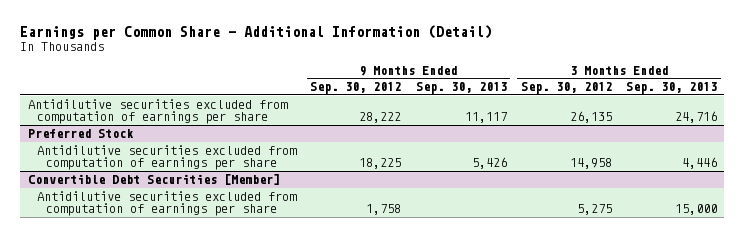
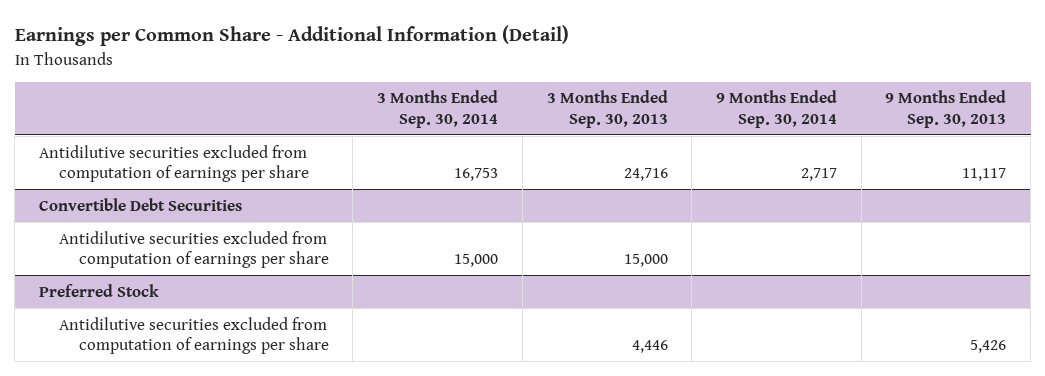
- | 9 Months Ended Sep. 30, 2012 | 9 Months Ended Sep. 30, 2013 | 3 Months Ended Sep. 30, 2012 | 3 Months Ended Sep. 30, 2013
+ | 3 Months Ended Sep. 30, 2014 | 3 Months Ended Sep. 30, 2013 | 9 Months Ended Sep. 30, 2014 | 9 Months Ended Sep. 30, 2013
+ Convertible Debt Securities
+ Antidilutive securities excluded from computation of earnings per share | 15,000 | 15,000 | |
- Convertible Debt Securities [Member]
- Antidilutive securities excluded from computation of earnings per share | 1,758 | | 5,275 | 15,000

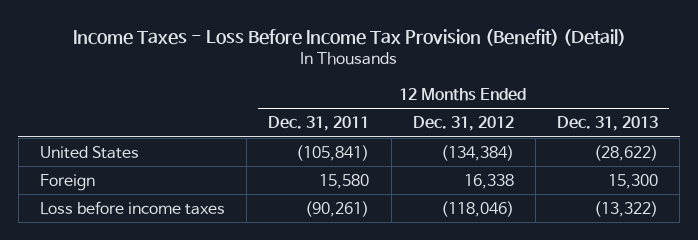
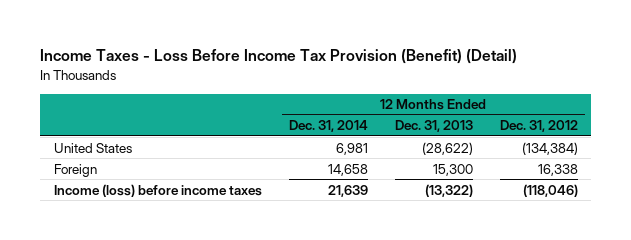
- | 12 Months Ended Dec. 31, 2011 | 12 Months Ended Dec. 31, 2012 | 12 Months Ended Dec. 31, 2013
+ | 12 Months Ended Dec. 31, 2014 | 12 Months Ended Dec. 31, 2013 | 12 Months Ended Dec. 31, 2012
- Loss before income taxes | (90,261) | (118,046) | (13,322)
+ Income (loss) before income taxes | 21,639 | (13,322) | (118,046)

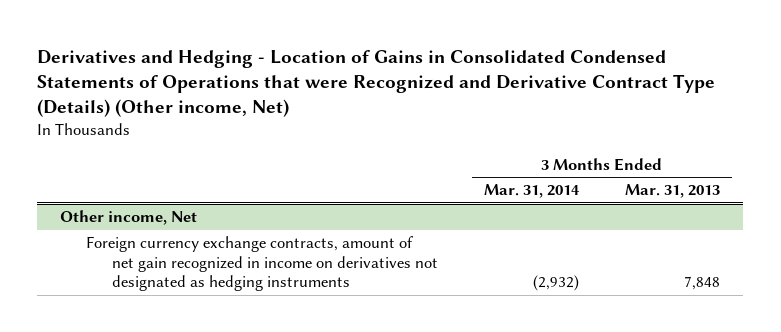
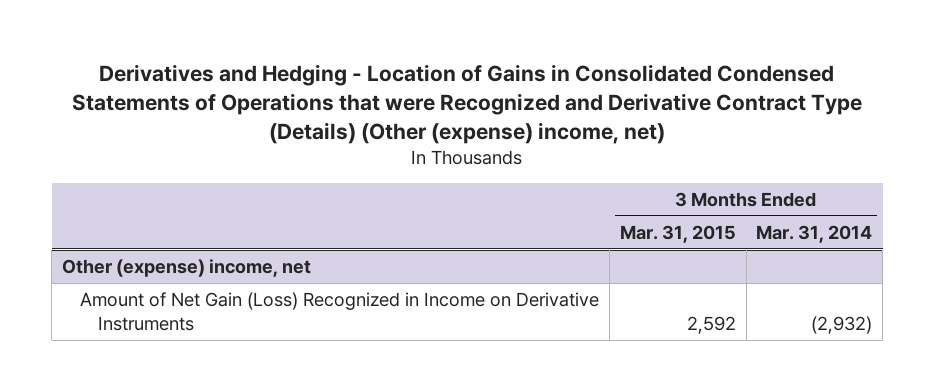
- Derivatives and Hedging - Location of Gains in Consolidated Condensed Statements of Operations that were Recognized and Derivative Contract Type (Details) (Other income, Net)
+ Derivatives and Hedging - Location of Gains in Consolidated Condensed Statements of Operations that were Recognized and Derivative Contract Type (Details) (Other (expense) income, net)
- | 3 Months Ended Mar. 31, 2014 | 3 Months Ended Mar. 31, 2013
+ | 3 Months Ended Mar. 31, 2015 | 3 Months Ended Mar. 31, 2014
- Other income, Net
- Foreign currency exchange contracts, amount of net gain recognized in income on derivatives not designated as hedging instruments | (2,932) | 7,848
+ Other (expense) income, net
+ Amount of Net Gain (Loss) Recognized in Income on Derivative Instruments | 2,592 | (2,932)

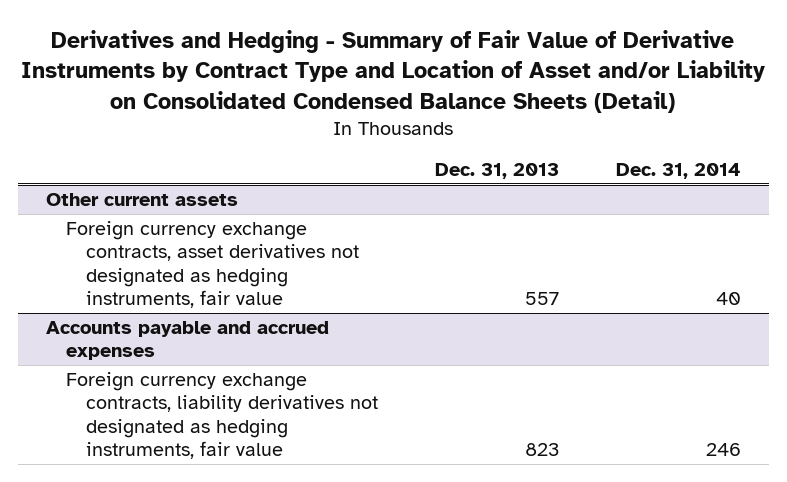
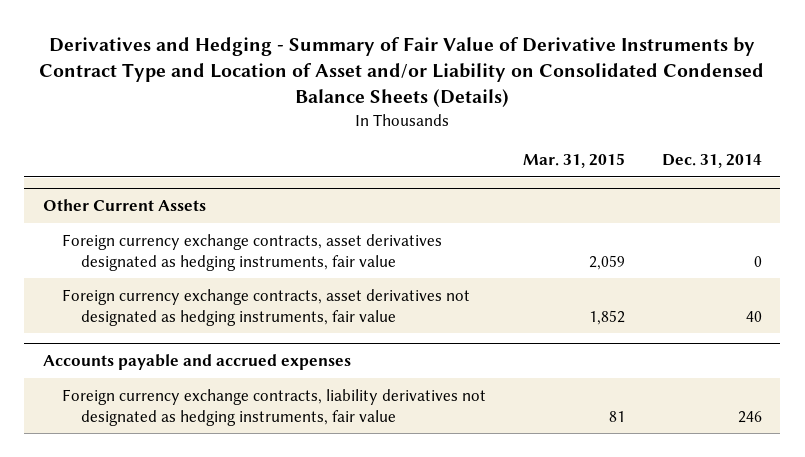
- Derivatives and Hedging - Summary of Fair Value of Derivative Instruments by Contract Type and Location of Asset and/or Liability on Consolidated Condensed Balance Sheets (Detail)
+ Derivatives and Hedging - Summary of Fair Value of Derivative Instruments by Contract Type and Location of Asset and/or Liability on Consolidated Condensed Balance Sheets (Details)
- | Dec. 31, 2013 | Dec. 31, 2014
+ | Mar. 31, 2015 | Dec. 31, 2014
- Other current assets
+ Other Current Assets
+ Foreign currency exchange contracts, asset derivatives designated as hedging instruments, fair value | 2,059 | 0

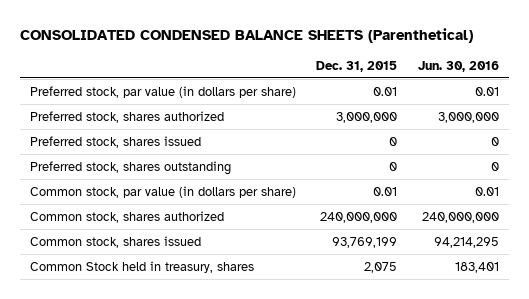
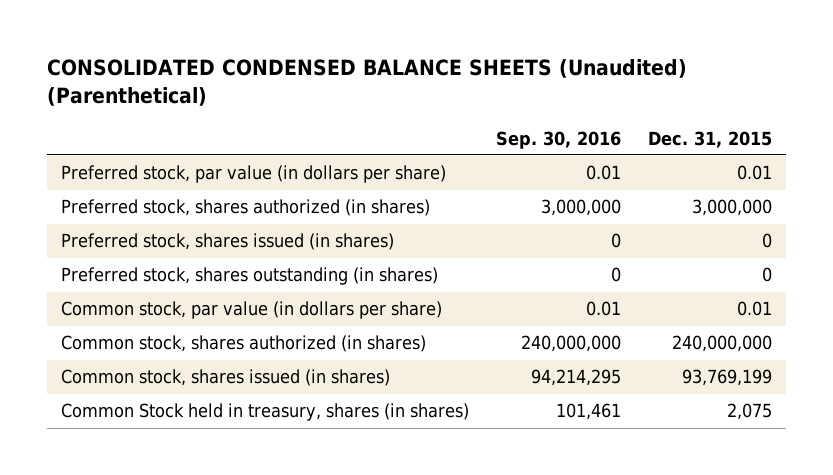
- CONSOLIDATED CONDENSED BALANCE SHEETS (Parenthetical)
+ CONSOLIDATED CONDENSED BALANCE SHEETS (Unaudited) (Parenthetical)
- | Dec. 31, 2015 | Jun. 30, 2016
+ | Sep. 30, 2016 | Dec. 31, 2015
- Preferred stock, shares authorized | 3,000,000 | 3,000,000
- Preferred stock, shares issued | 0 | 0
- Preferred stock, shares outstanding | 0 | 0
+ Preferred stock, shares authorized (in shares) | 3,000,000 | 3,000,000
+ Preferred stock, shares issued (in shares) | 0 | 0
+ Preferred stock, shares outstanding (in shares) | 0 | 0
- Common stock, shares authorized | 240,000,000 | 240,000,000
- Common stock, shares issued | 93,769,199 | 94,214,295
- Common Stock held in treasury, shares | 2,075 | 183,401
+ Common stock, shares authorized (in shares) | 240,000,000 | 240,000,000
+ Common stock, shares issued (in shares) | 94,214,295 | 93,769,199
+ Common Stock held in treasury, shares (in shares) | 101,461 | 2,075

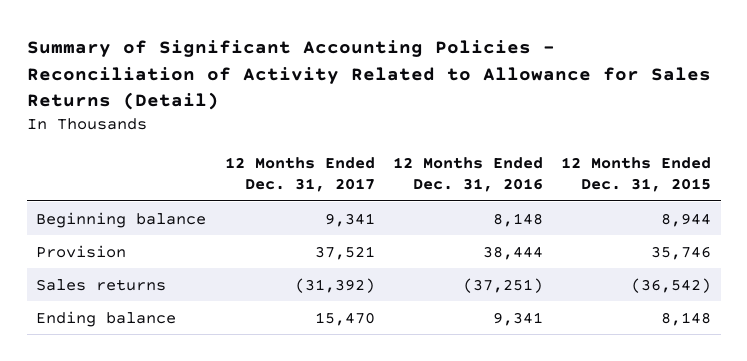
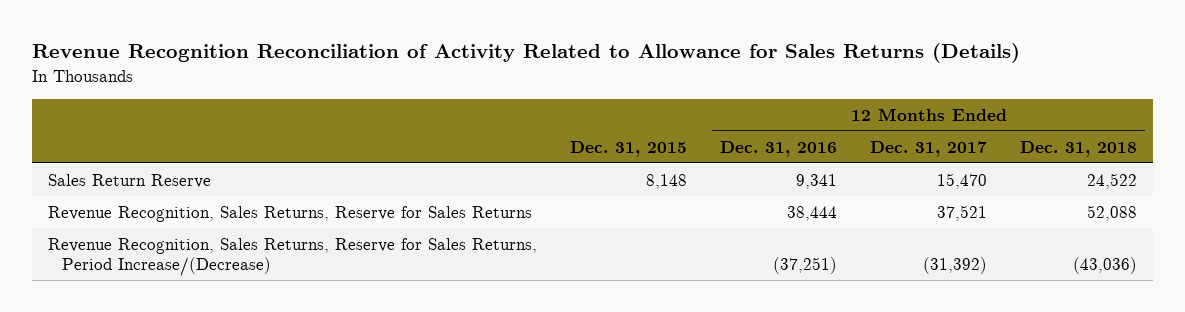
- Summary of Significant Accounting Policies - Reconciliation of Activity Related to Allowance for Sales Returns (Detail)
+ Revenue Recognition Reconciliation of Activity Related to Allowance for Sales Returns (Details)
- | 12 Months Ended Dec. 31, 2017 | 12 Months Ended Dec. 31, 2016 | 12 Months Ended Dec. 31, 2015
+ | Dec. 31, 2015 | 12 Months Ended Dec. 31, 2016 | 12 Months Ended Dec. 31, 2017 | 12 Months Ended Dec. 31, 2018
- Beginning balance | 9,341 | 8,148 | 8,944
- Provision | 37,521 | 38,444 | 35,746
- Sales returns | (31,392) | (37,251) | (36,542)
- Ending balance | 15,470 | 9,341 | 8,148
+ Sales Return Reserve | 8,148 | 9,341 | 15,470 | 24,522
+ Revenue Recognition, Sales Returns, Reserve for Sales Returns | | 38,444 | 37,521 | 52,088
+ Revenue Recognition, Sales Returns, Reserve for Sales Returns, Period Increase/(Decrease) | | (37,251) | (31,392) | (43,036)

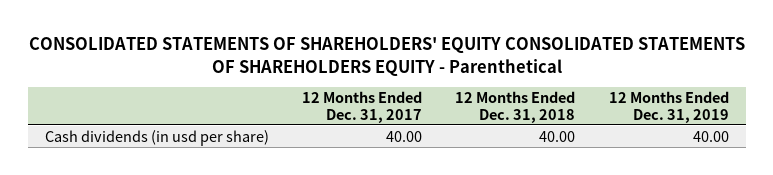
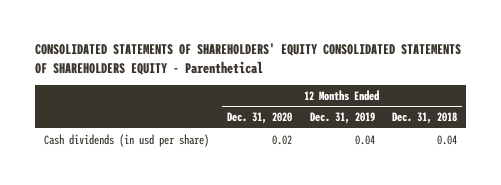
- | 12 Months Ended Dec. 31, 2017 | 12 Months Ended Dec. 31, 2018 | 12 Months Ended Dec. 31, 2019
+ | 12 Months Ended Dec. 31, 2020 | 12 Months Ended Dec. 31, 2019 | 12 Months Ended Dec. 31, 2018
- Cash dividends (in usd per share) | 40.00 | 40.00 | 40.00
+ Cash dividends (in usd per share) | 0.02 | 0.04 | 0.04

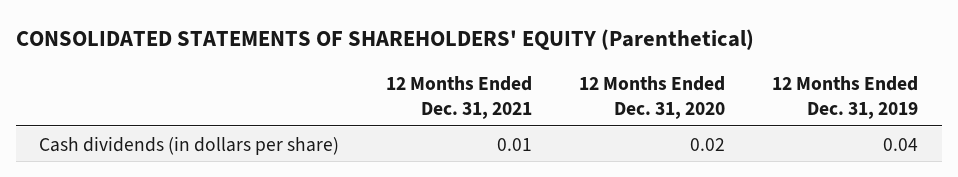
- CONSOLIDATED STATEMENTS OF SHAREHOLDERS' EQUITY CONSOLIDATED STATEMENTS OF SHAREHOLDERS EQUITY - Parenthetical
+ CONSOLIDATED STATEMENTS OF SHAREHOLDERS' EQUITY (Parenthetical)
- | 12 Months Ended Dec. 31, 2020 | 12 Months Ended Dec. 31, 2019 | 12 Months Ended Dec. 31, 2018
+ | 12 Months Ended Dec. 31, 2021 | 12 Months Ended Dec. 31, 2020 | 12 Months Ended Dec. 31, 2019
- Cash dividends (in usd per share) | 0.02 | 0.04 | 0.04
+ Cash dividends (in dollars per share) | 0.01 | 0.02 | 0.04

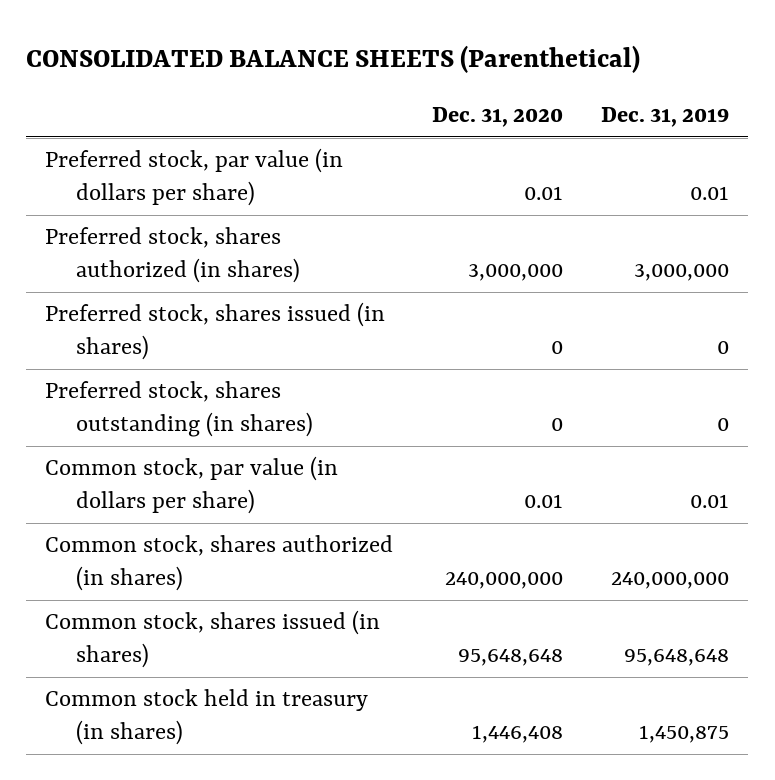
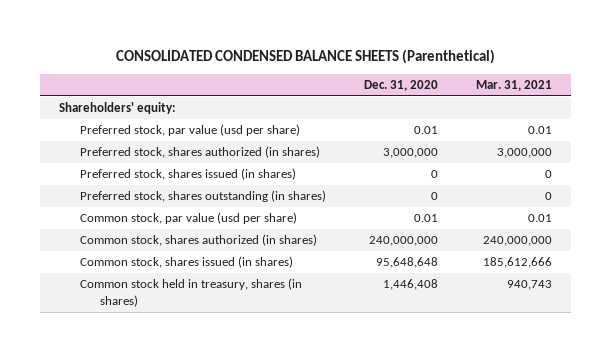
- CONSOLIDATED BALANCE SHEETS (Parenthetical)
+ CONSOLIDATED CONDENSED BALANCE SHEETS (Parenthetical)
- | Dec. 31, 2020 | Dec. 31, 2019
+ | Dec. 31, 2020 | Mar. 31, 2021
- Preferred stock, par value (in dollars per share) | 0.01 | 0.01
+ Shareholders' equity:
+ Preferred stock, par value (usd per share) | 0.01 | 0.01
- Common stock, par value (in dollars per share) | 0.01 | 0.01
+ Common stock, par value (usd per share) | 0.01 | 0.01
- Common stock held in treasury (in shares) | 1,446,408 | 1,450,875
+ Common stock held in treasury, shares (in shares) | 1,446,408 | 940,743

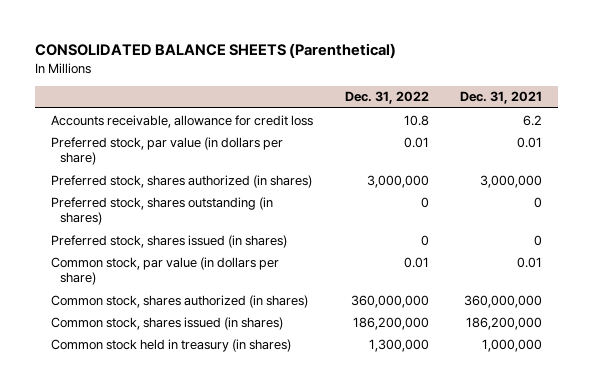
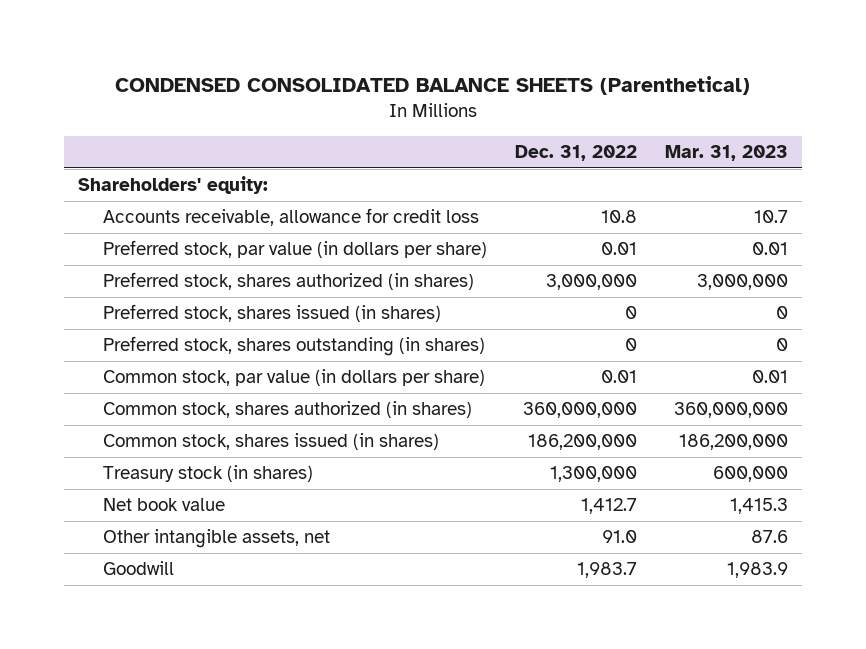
- CONSOLIDATED BALANCE SHEETS (Parenthetical)
+ CONDENSED CONSOLIDATED BALANCE SHEETS (Parenthetical)
- | Dec. 31, 2022 | Dec. 31, 2021
+ | Dec. 31, 2022 | Mar. 31, 2023
+ Shareholders' equity:
moved down: Preferred stock, shares outstanding (in shares) | 0 | 0
- Common stock held in treasury (in shares) | 1,300,000 | 1,000,000
+ Treasury stock (in shares) | 1,300,000 | 600,000
+ Net book value | 1,412.7 | 1,415.3
+ Other intangible assets, net | 91.0 | 87.6
+ Goodwill | 1,983.7 | 1,983.9

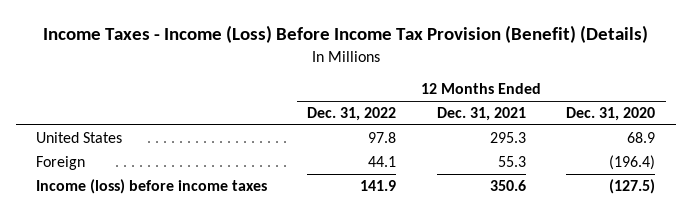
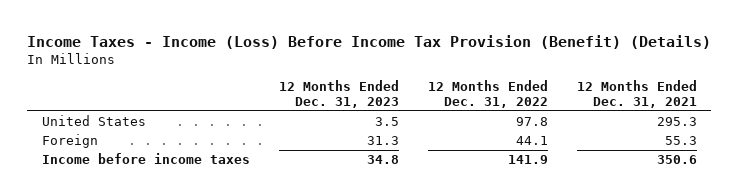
- | 12 Months Ended Dec. 31, 2022 | 12 Months Ended Dec. 31, 2021 | 12 Months Ended Dec. 31, 2020
+ | 12 Months Ended Dec. 31, 2023 | 12 Months Ended Dec. 31, 2022 | 12 Months Ended Dec. 31, 2021
- Income (loss) before income taxes | 141.9 | 350.6 | (127.5)
+ Income before income taxes | 34.8 | 141.9 | 350.6

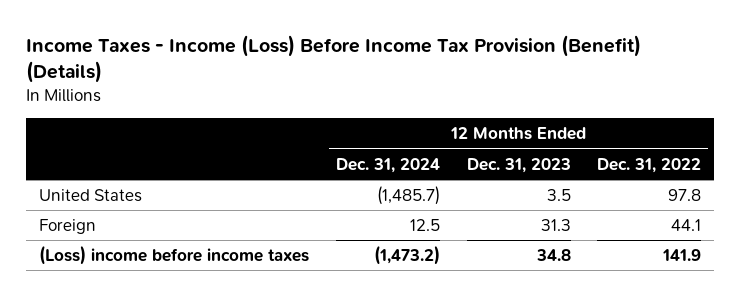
- | 12 Months Ended Dec. 31, 2023 | 12 Months Ended Dec. 31, 2022 | 12 Months Ended Dec. 31, 2021
+ | 12 Months Ended Dec. 31, 2024 | 12 Months Ended Dec. 31, 2023 | 12 Months Ended Dec. 31, 2022
- Income before income taxes | 34.8 | 141.9 | 350.6
+ (Loss) income before income taxes | (1,473.2) | 34.8 | 141.9

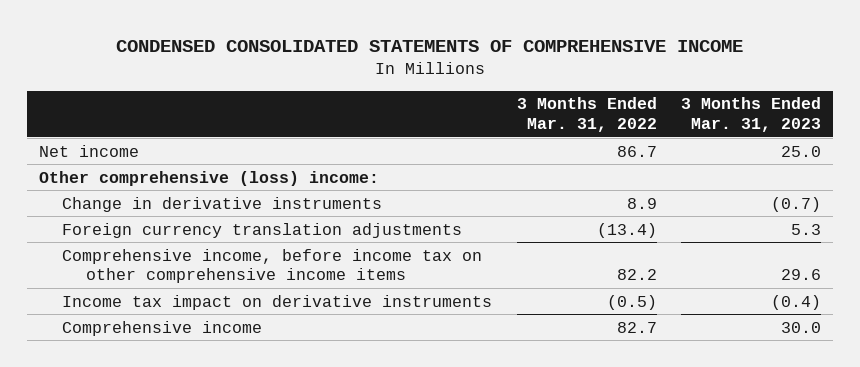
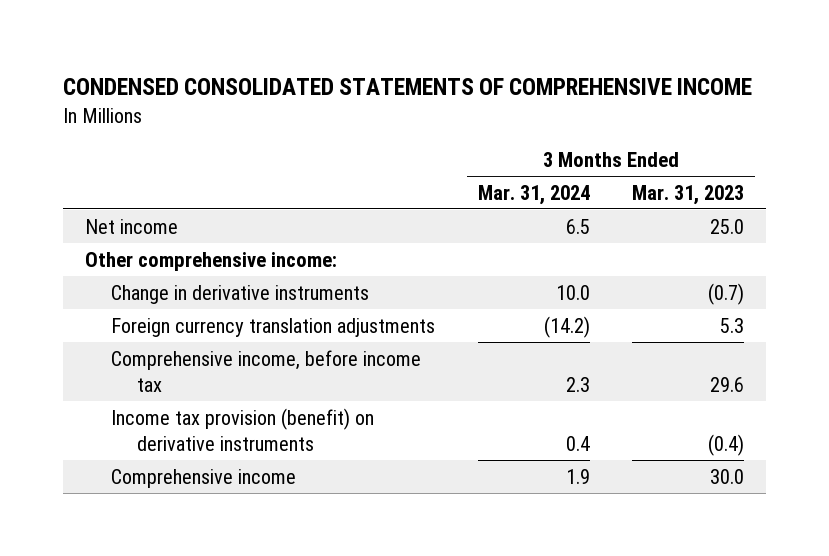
- | 3 Months Ended Mar. 31, 2022 | 3 Months Ended Mar. 31, 2023
+ | 3 Months Ended Mar. 31, 2024 | 3 Months Ended Mar. 31, 2023
- Other comprehensive (loss) income:
+ Other comprehensive income:
- Comprehensive income, before income tax on other comprehensive income items | 82.2 | 29.6
- Income tax impact on derivative instruments | (0.5) | (0.4)
+ Comprehensive income, before income tax | 2.3 | 29.6
+ Income tax provision (benefit) on derivative instruments | 0.4 | (0.4)

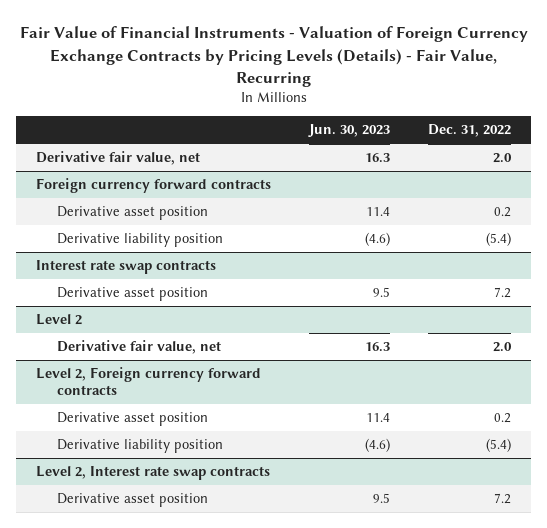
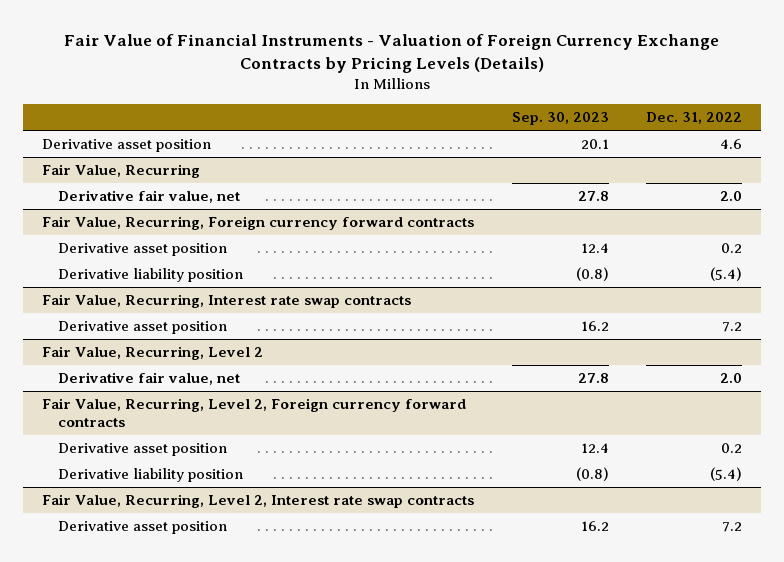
- Fair Value of Financial Instruments - Valuation of Foreign Currency Exchange Contracts by Pricing Levels (Details) - Fair Value, Recurring
+ Fair Value of Financial Instruments - Valuation of Foreign Currency Exchange Contracts by Pricing Levels (Details)
- | Jun. 30, 2023 | Dec. 31, 2022
+ | Sep. 30, 2023 | Dec. 31, 2022
+ Derivative asset position | 20.1 | 4.6
+ Fair Value, Recurring
- Foreign currency forward contracts
+ Fair Value, Recurring, Foreign currency forward contracts
- Interest rate swap contracts
+ Fair Value, Recurring, Interest rate swap contracts
- Level 2
+ Fair Value, Recurring, Level 2
- Level 2, Foreign currency forward contracts
+ Fair Value, Recurring, Level 2, Foreign currency forward contracts
- Level 2, Interest rate swap contracts
+ Fair Value, Recurring, Level 2, Interest rate swap contracts

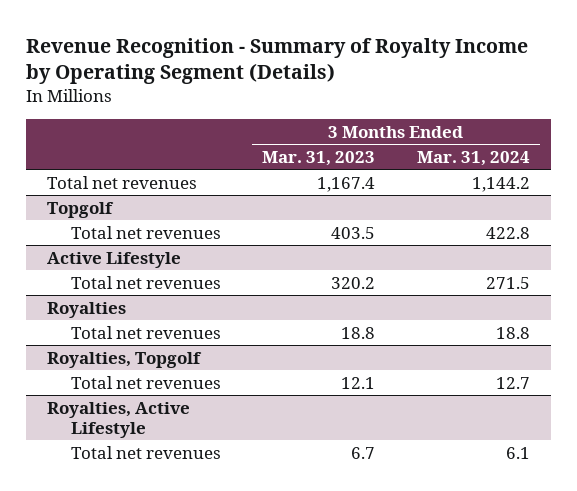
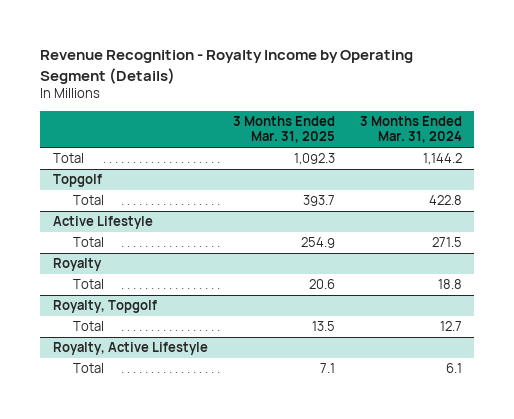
- Revenue Recognition - Summary of Royalty Income by Operating Segment (Details)
+ Revenue Recognition - Royalty Income by Operating Segment (Details)
- | 3 Months Ended Mar. 31, 2023 | 3 Months Ended Mar. 31, 2024
+ | 3 Months Ended Mar. 31, 2025 | 3 Months Ended Mar. 31, 2024
- Total net revenues | 1,167.4 | 1,144.2
+ Total | 1,092.3 | 1,144.2
@ Topgolf
- Total net revenues | 403.5 | 422.8
+ Total | 393.7 | 422.8
@ Active Lifestyle
- Total net revenues | 320.2 | 271.5
- Royalties
- Total net revenues | 18.8 | 18.8
- Royalties, Topgolf
- Total net revenues | 12.1 | 12.7
- Royalties, Active Lifestyle
- Total net revenues | 6.7 | 6.1
@ Active Lifestyle
+ Total | 254.9 | 271.5
+ Royalty
+ Total | 20.6 | 18.8
+ Royalty, Topgolf
+ Total | 13.5 | 12.7
+ Royalty, Active Lifestyle
+ Total | 7.1 | 6.1

